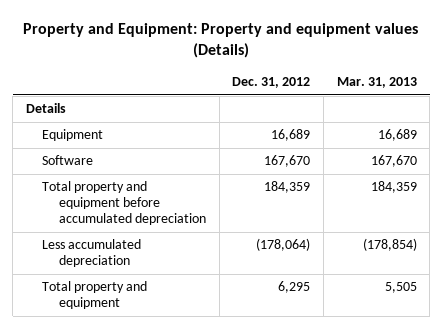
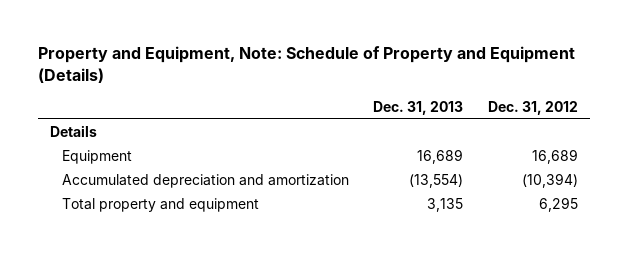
- Property and Equipment: Property and equipment values (Details)
+ Property and Equipment, Note: Schedule of Property and Equipment (Details)
- | Dec. 31, 2012 | Mar. 31, 2013
+ | Dec. 31, 2013 | Dec. 31, 2012
- Software | 167,670 | 167,670
- Total property and equipment before accumulated depreciation | 184,359 | 184,359
- Less accumulated depreciation | (178,064) | (178,854)
+ Accumulated depreciation and amortization | (13,554) | (10,394)

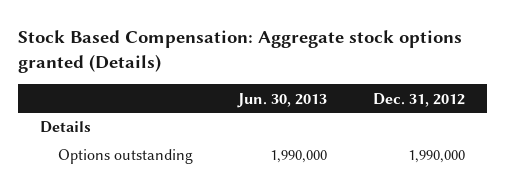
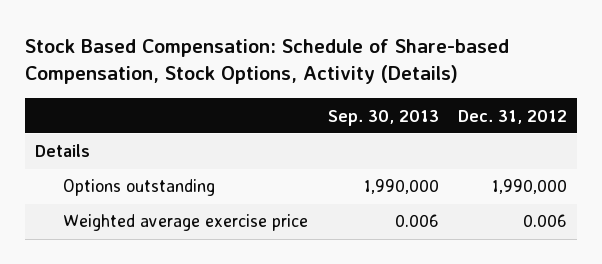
- Stock Based Compensation: Aggregate stock options granted (Details)
+ Stock Based Compensation: Schedule of Share-based Compensation, Stock Options, Activity (Details)
- | Jun. 30, 2013 | Dec. 31, 2012
+ | Sep. 30, 2013 | Dec. 31, 2012
+ Weighted average exercise price | 0.006 | 0.006

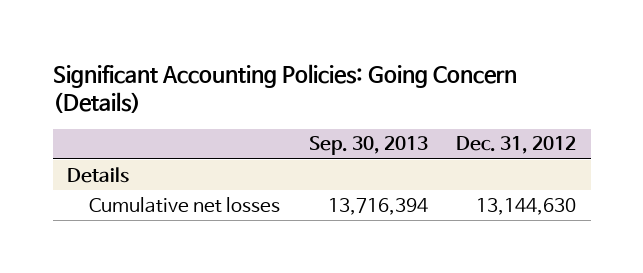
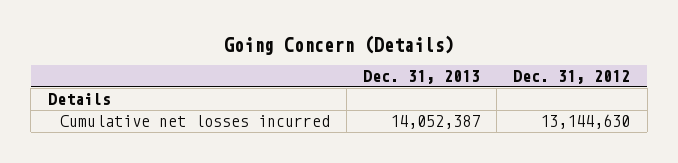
- Significant Accounting Policies: Going Concern (Details)
+ Going Concern (Details)
- | Sep. 30, 2013 | Dec. 31, 2012
+ | Dec. 31, 2013 | Dec. 31, 2012
- Cumulative net losses | 13,716,394 | 13,144,630
+ Cumulative net losses incurred | 14,052,387 | 13,144,630

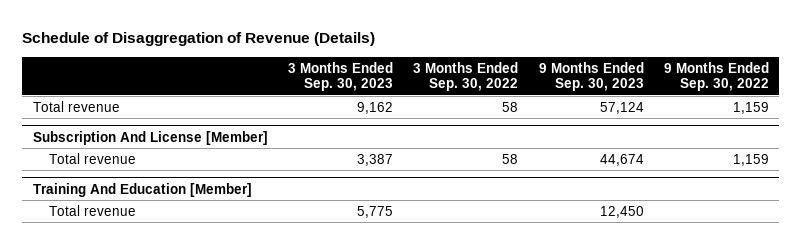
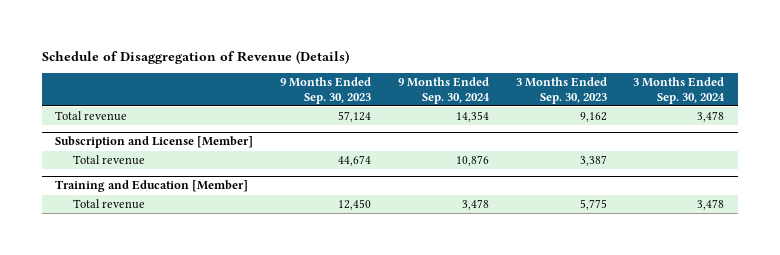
- | 3 Months Ended Sep. 30, 2023 | 3 Months Ended Sep. 30, 2022 | 9 Months Ended Sep. 30, 2023 | 9 Months Ended Sep. 30, 2022
+ | 9 Months Ended Sep. 30, 2023 | 9 Months Ended Sep. 30, 2024 | 3 Months Ended Sep. 30, 2023 | 3 Months Ended Sep. 30, 2024
- Subscription And License [Member]
+ Subscription and License [Member]
- Training And Education [Member]
+ Training and Education [Member]

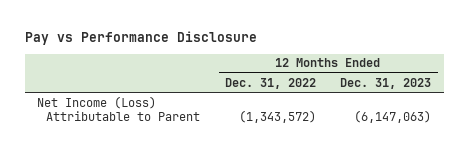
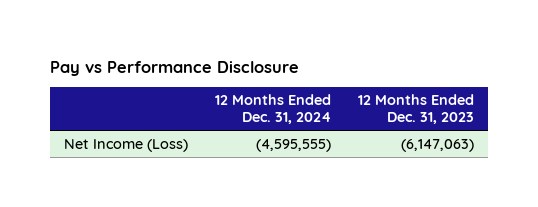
- | 12 Months Ended Dec. 31, 2022 | 12 Months Ended Dec. 31, 2023
+ | 12 Months Ended Dec. 31, 2024 | 12 Months Ended Dec. 31, 2023
- Net Income (Loss) Attributable to Parent | (1,343,572) | (6,147,063)
+ Net Income (Loss) | (4,595,555) | (6,147,063)

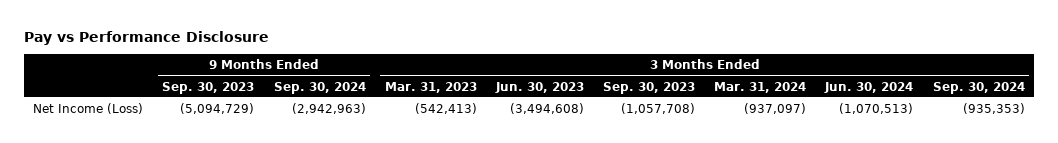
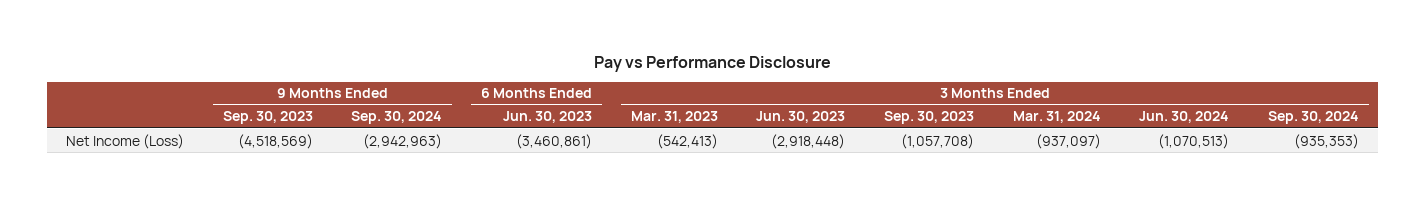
- | 9 Months Ended Sep. 30, 2023 | 9 Months Ended Sep. 30, 2024 | 3 Months Ended Mar. 31, 2023 | 3 Months Ended Jun. 30, 2023 | 3 Months Ended Sep. 30, 2023 | 3 Months Ended Mar. 31, 2024 | 3 Months Ended Jun. 30, 2024 | 3 Months Ended Sep. 30, 2024
+ | 9 Months Ended Sep. 30, 2023 | 9 Months Ended Sep. 30, 2024 | 6 Months Ended Jun. 30, 2023 | 3 Months Ended Mar. 31, 2023 | 3 Months Ended Jun. 30, 2023 | 3 Months Ended Sep. 30, 2023 | 3 Months Ended Mar. 31, 2024 | 3 Months Ended Jun. 30, 2024 | 3 Months Ended Sep. 30, 2024
- Net Income (Loss) | (5,094,729) | (2,942,963) | (542,413) | (3,494,608) | (1,057,708) | (937,097) | (1,070,513) | (935,353)
+ Net Income (Loss) | (4,518,569) | (2,942,963) | (3,460,861) | (542,413) | (2,918,448) | (1,057,708) | (937,097) | (1,070,513) | (935,353)

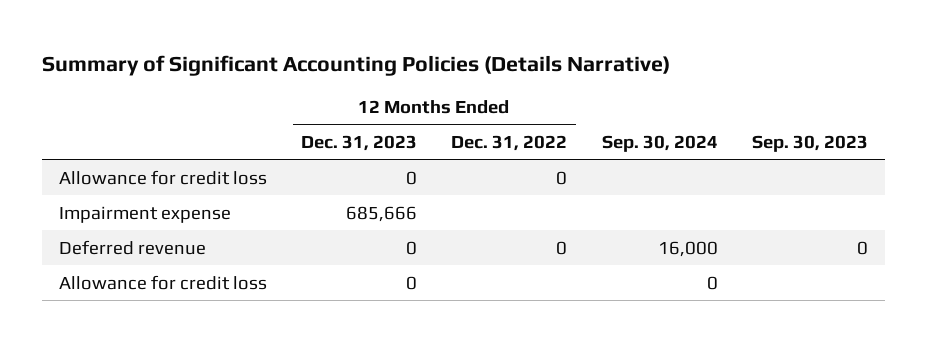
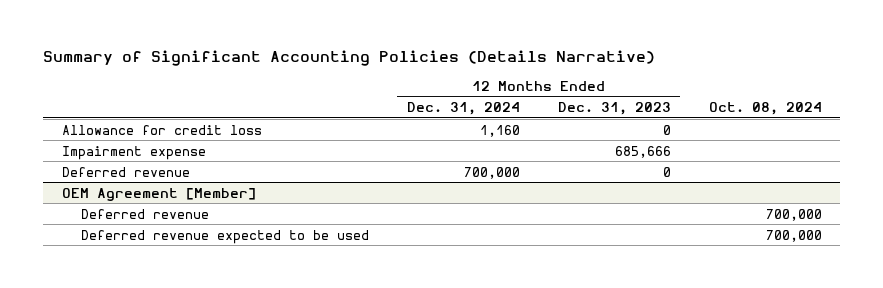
- | 12 Months Ended Dec. 31, 2023 | 12 Months Ended Dec. 31, 2022 | Sep. 30, 2024 | Sep. 30, 2023
+ | 12 Months Ended Dec. 31, 2024 | 12 Months Ended Dec. 31, 2023 | Oct. 08, 2024
- Allowance for credit loss | 0 | | 0 |
+ OEM Agreement [Member]
+ Deferred revenue | | | 700,000
+ Deferred revenue expected to be used | | | 700,000

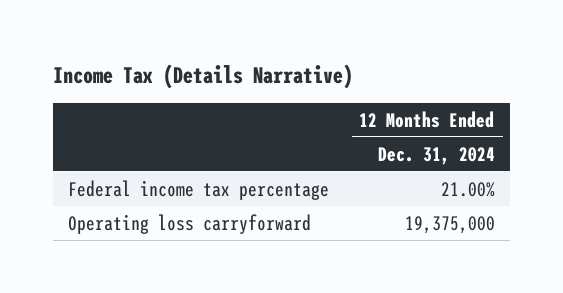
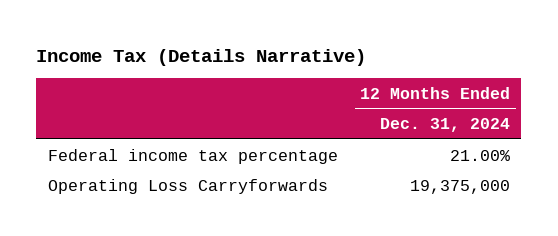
- Operating loss carryforward | 19,375,000
+ Operating Loss Carryforwards | 19,375,000

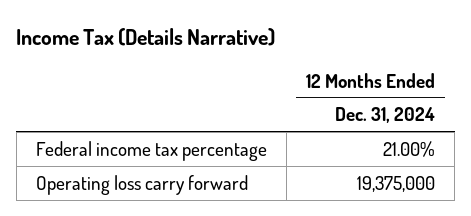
- Operating Loss Carryforwards | 19,375,000
+ Operating loss carry forward | 19,375,000

